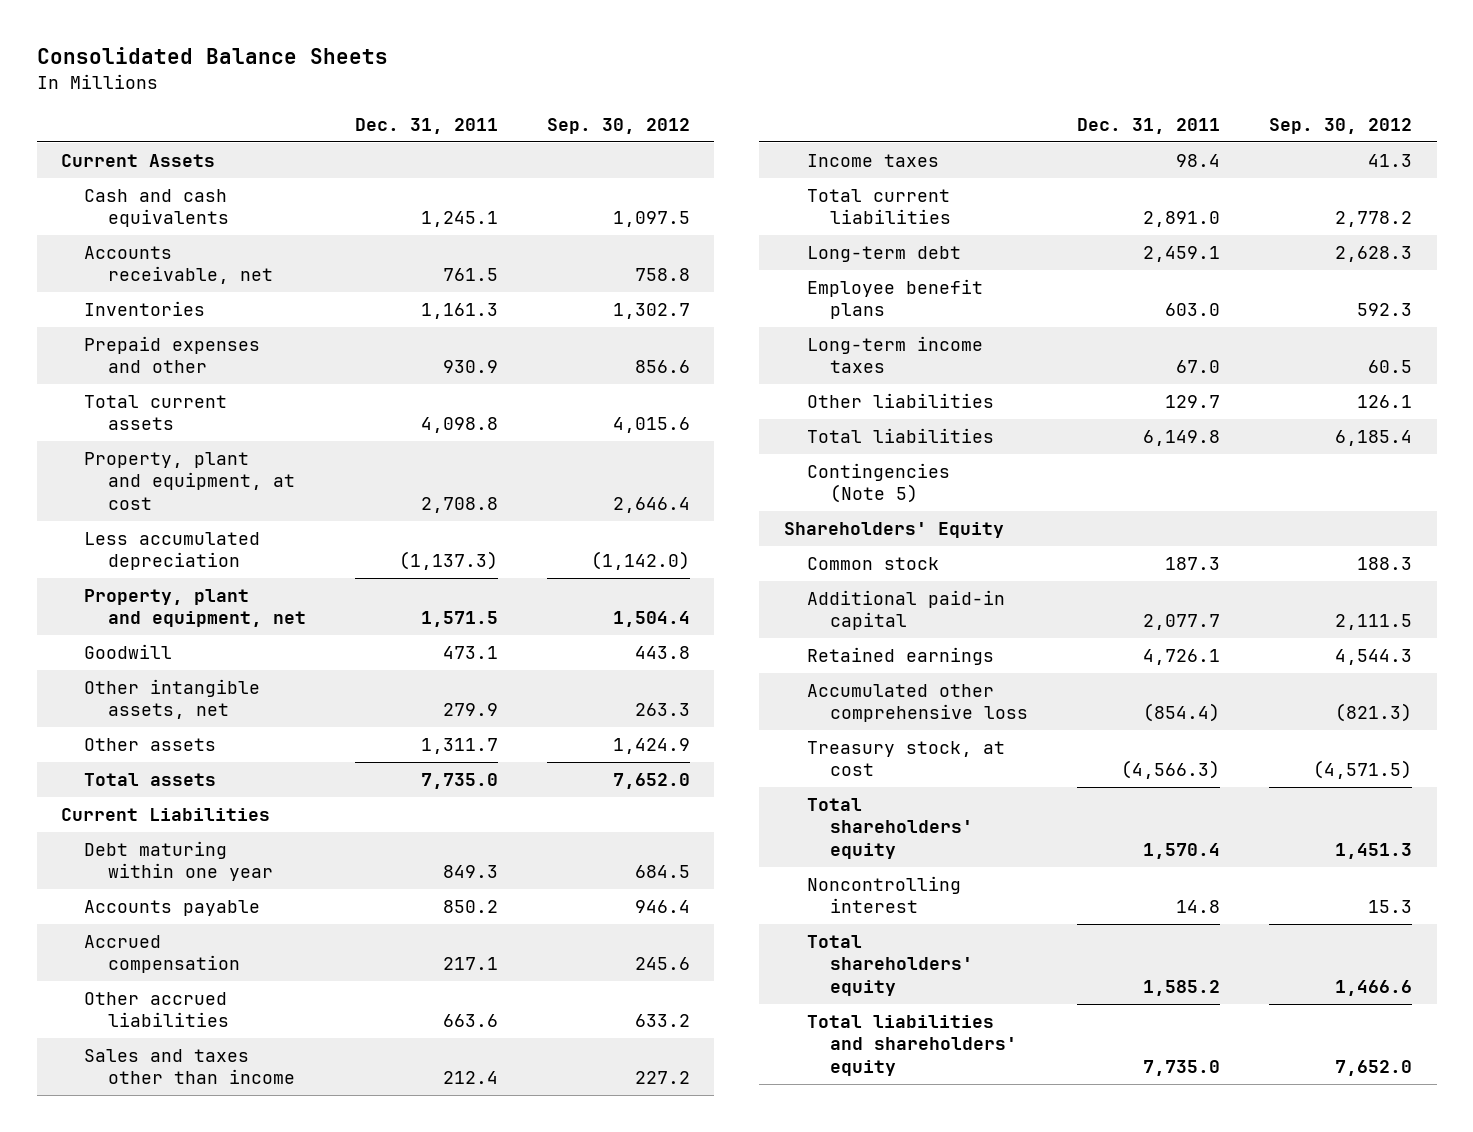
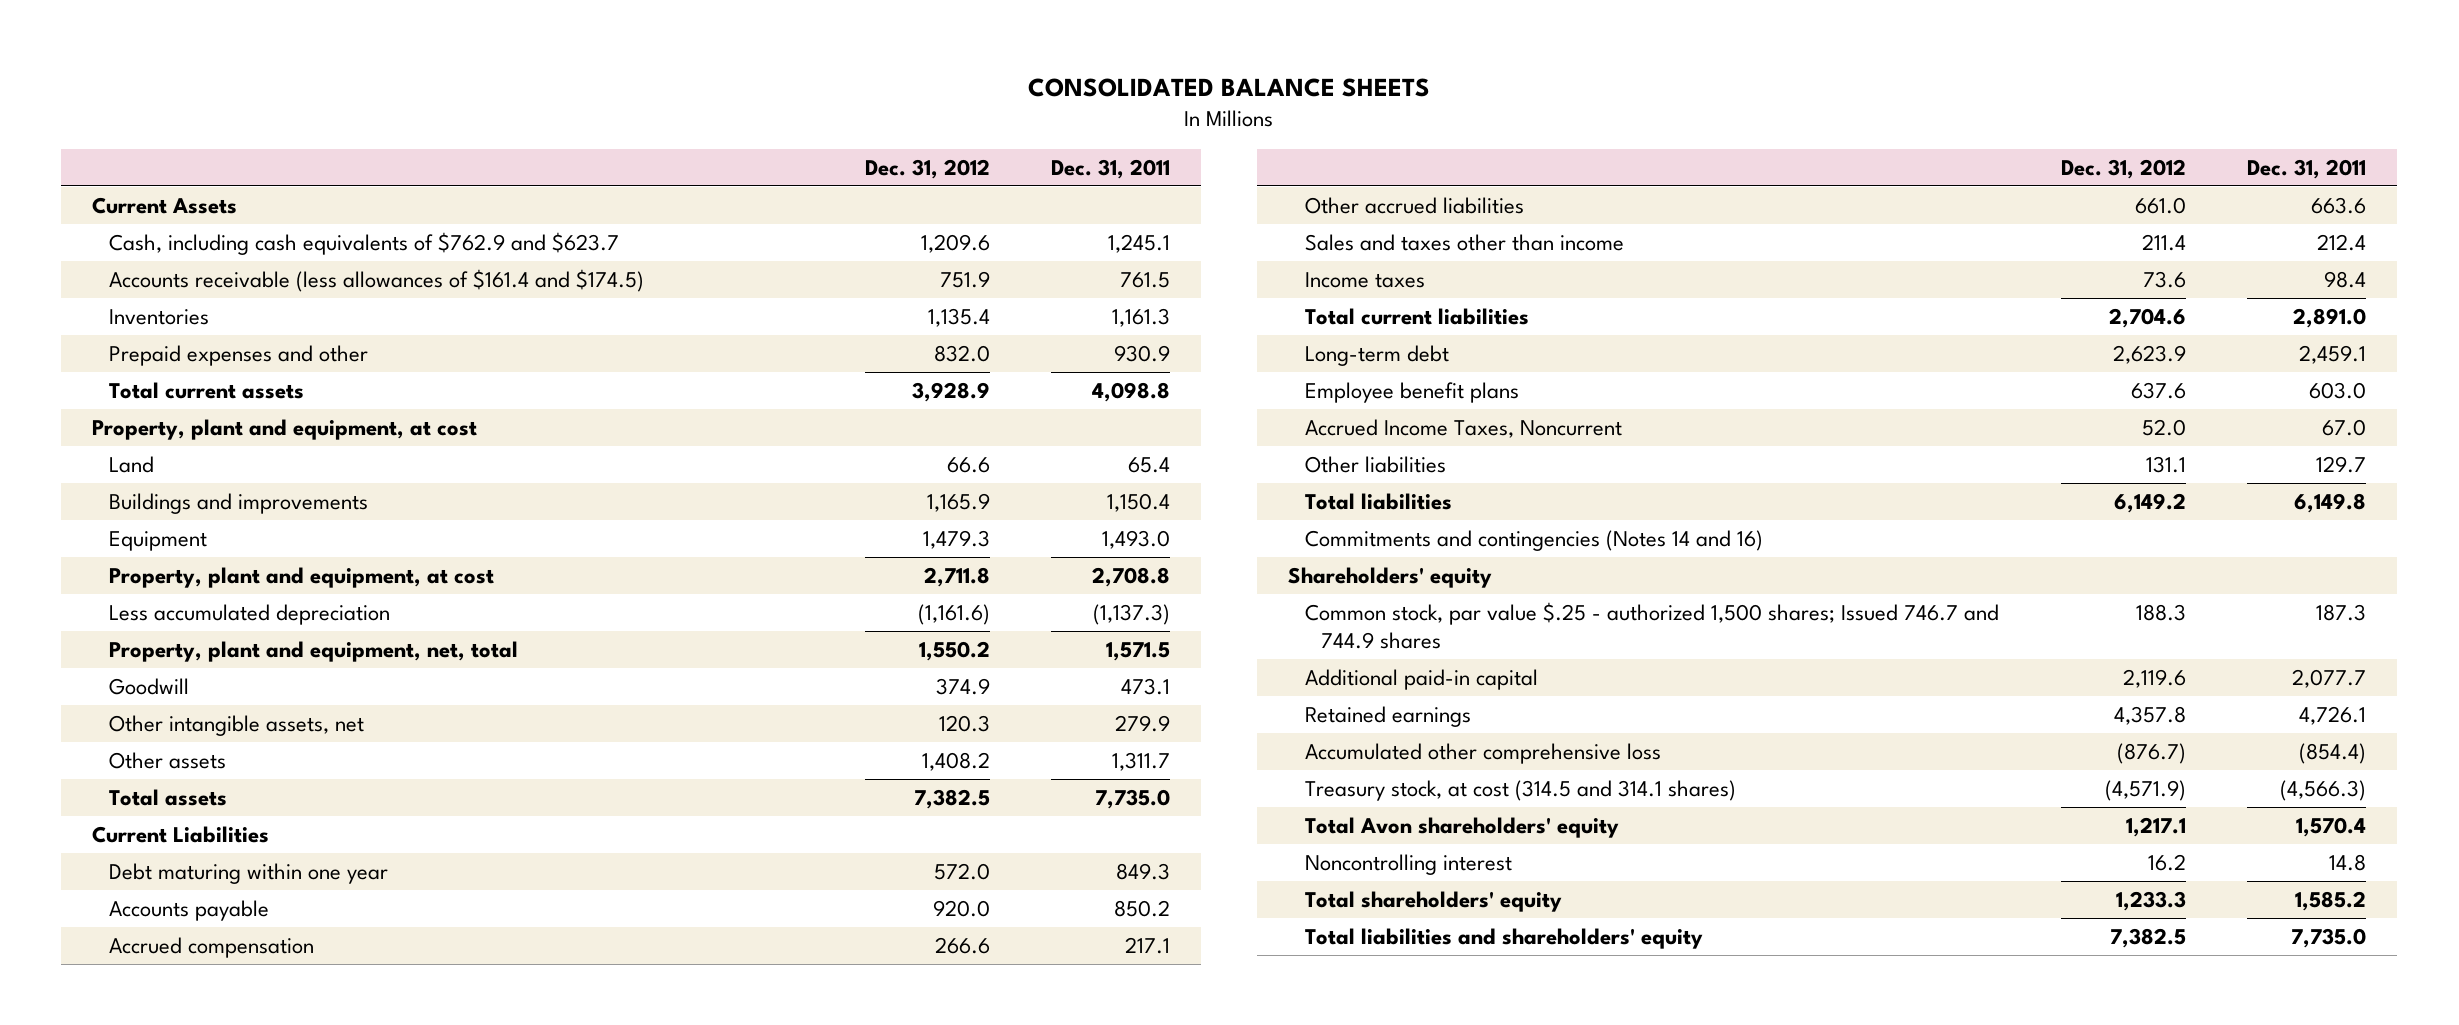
- Consolidated Balance Sheets
+ CONSOLIDATED BALANCE SHEETS
- | Dec. 31, 2011 | Sep. 30, 2012
+ | Dec. 31, 2012 | Dec. 31, 2011
- Cash and cash equivalents | 1,245.1 | 1,097.5
- Accounts receivable, net | 761.5 | 758.8
+ Cash, including cash equivalents of $762.9 and $623.7 | 1,209.6 | 1,245.1
+ Accounts receivable (less allowances of $161.4 and $174.5) | 751.9 | 761.5
+ Property, plant and equipment, at cost
+ Land | 66.6 | 65.4
+ Buildings and improvements | 1,165.9 | 1,150.4
+ Equipment | 1,479.3 | 1,493.0
- Property, plant and equipment, net | 1,571.5 | 1,504.4
+ Property, plant and equipment, net, total | 1,550.2 | 1,571.5
- Long-term income taxes | 67.0 | 60.5
+ Accrued Income Taxes, Noncurrent | 52.0 | 67.0
- Contingencies (Note 5)
- Shareholders' Equity
- Common stock | 187.3 | 188.3
+ Commitments and contingencies (Notes 14 and 16)
+ Shareholders' equity
+ Common stock, par value $.25 - authorized 1,500 shares; Issued 746.7 and 744.9 shares | 188.3 | 187.3
- Treasury stock, at cost | (4,566.3) | (4,571.5)
- Total shareholders' equity | 1,570.4 | 1,451.3
+ Treasury stock, at cost (314.5 and 314.1 shares) | (4,571.9) | (4,566.3)
+ Total Avon shareholders' equity | 1,217.1 | 1,570.4

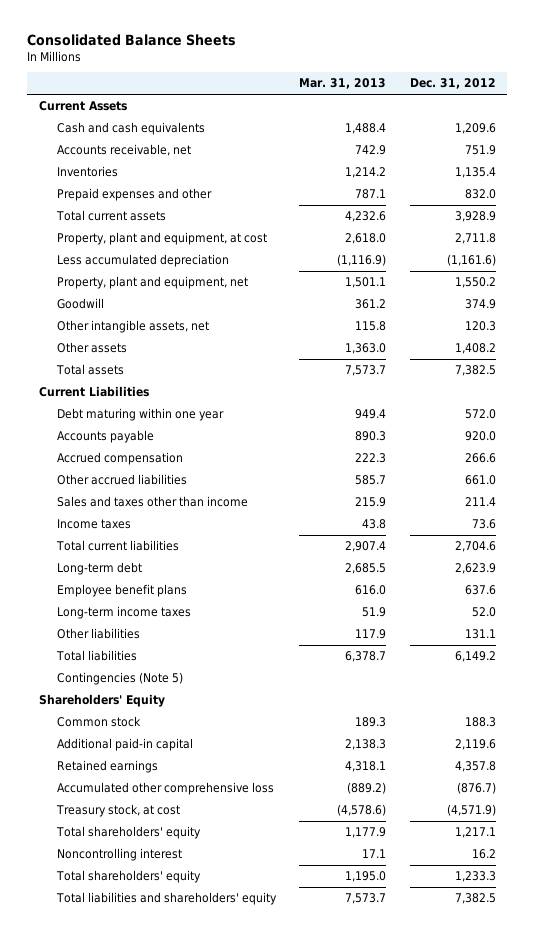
- CONSOLIDATED BALANCE SHEETS
+ Consolidated Balance Sheets
- | Dec. 31, 2012 | Dec. 31, 2011
+ | Mar. 31, 2013 | Dec. 31, 2012
- Cash, including cash equivalents of $762.9 and $623.7 | 1,209.6 | 1,245.1
- Accounts receivable (less allowances of $161.4 and $174.5) | 751.9 | 761.5
+ Cash and cash equivalents | 1,488.4 | 1,209.6
+ Accounts receivable, net | 742.9 | 751.9
- Property, plant and equipment, at cost
- Land | 66.6 | 65.4
- Buildings and improvements | 1,165.9 | 1,150.4
- Equipment | 1,479.3 | 1,493.0
- Property, plant and equipment, net, total | 1,550.2 | 1,571.5
+ Property, plant and equipment, net | 1,501.1 | 1,550.2
- Accrued Income Taxes, Noncurrent | 52.0 | 67.0
+ Long-term income taxes | 51.9 | 52.0
- Commitments and contingencies (Notes 14 and 16)
- Shareholders' equity
- Common stock, par value $.25 - authorized 1,500 shares; Issued 746.7 and 744.9 shares | 188.3 | 187.3
+ Contingencies (Note 5)
+ Shareholders' Equity
+ Common stock | 189.3 | 188.3
- Treasury stock, at cost (314.5 and 314.1 shares) | (4,571.9) | (4,566.3)
- Total Avon shareholders' equity | 1,217.1 | 1,570.4
+ Treasury stock, at cost | (4,578.6) | (4,571.9)
+ Total shareholders' equity | 1,177.9 | 1,217.1

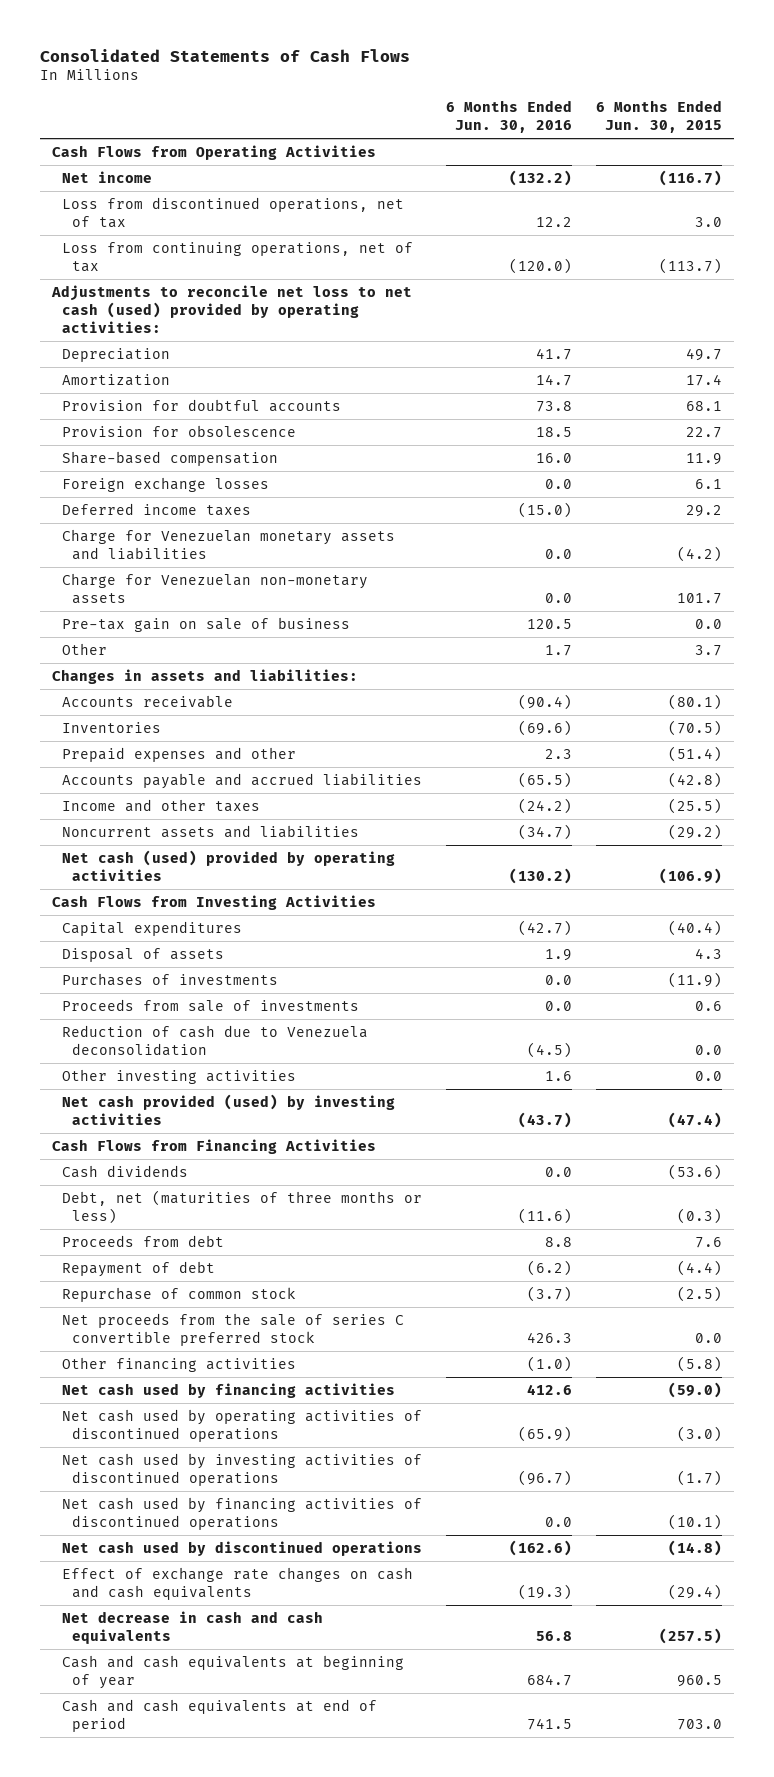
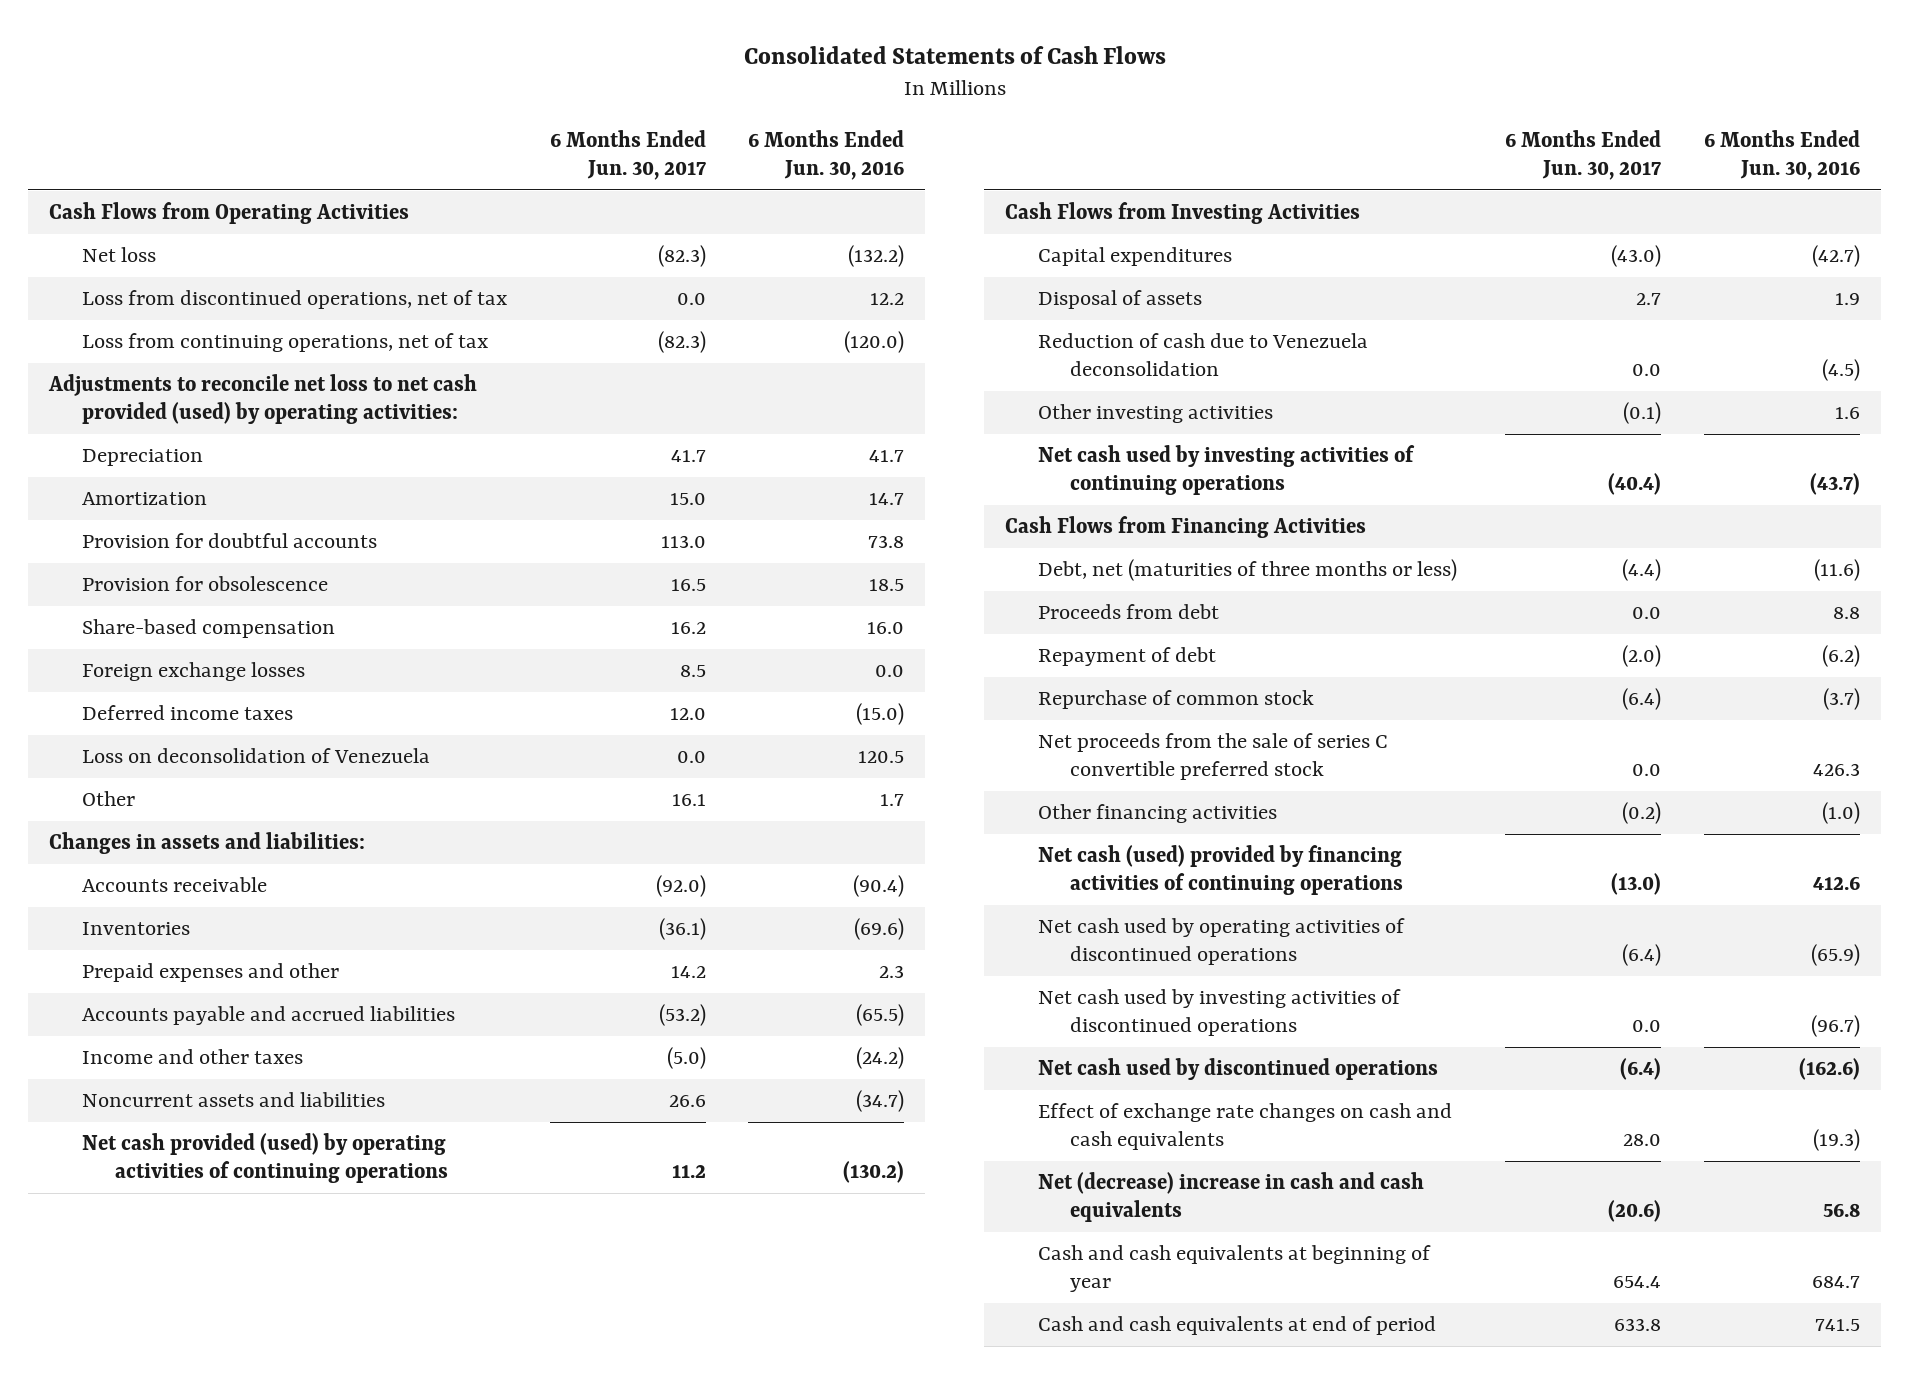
- | 6 Months Ended Jun. 30, 2016 | 6 Months Ended Jun. 30, 2015
+ | 6 Months Ended Jun. 30, 2017 | 6 Months Ended Jun. 30, 2016
- Net income | (132.2) | (116.7)
+ Net loss | (82.3) | (132.2)
- Adjustments to reconcile net loss to net cash (used) provided by operating activities:
+ Adjustments to reconcile net loss to net cash provided (used) by operating activities:
- Charge for Venezuelan monetary assets and liabilities | 0.0 | (4.2)
- Charge for Venezuelan non-monetary assets | 0.0 | 101.7
- Pre-tax gain on sale of business | 120.5 | 0.0
+ Loss on deconsolidation of Venezuela | 0.0 | 120.5
- Net cash (used) provided by operating activities | (130.2) | (106.9)
+ Net cash provided (used) by operating activities of continuing operations | 11.2 | (130.2)
- Purchases of investments | 0.0 | (11.9)
- Proceeds from sale of investments | 0.0 | 0.6
- Net cash provided (used) by investing activities | (43.7) | (47.4)
+ Net cash used by investing activities of continuing operations | (40.4) | (43.7)
- Cash dividends | 0.0 | (53.6)
- Net cash used by financing activities | 412.6 | (59.0)
+ Net cash (used) provided by financing activities of continuing operations | (13.0) | 412.6
- Net cash used by financing activities of discontinued operations | 0.0 | (10.1)
- Net decrease in cash and cash equivalents | 56.8 | (257.5)
+ Net (decrease) increase in cash and cash equivalents | (20.6) | 56.8

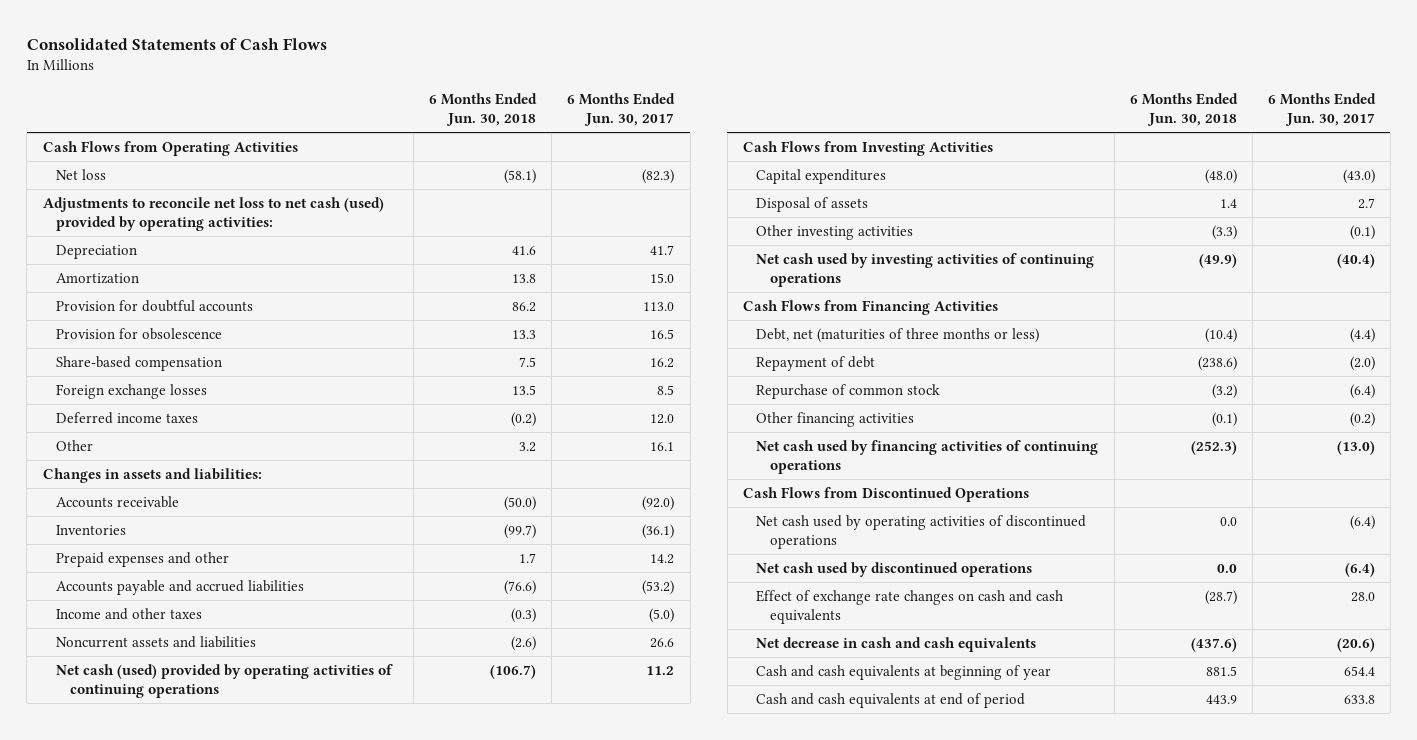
- | 6 Months Ended Jun. 30, 2017 | 6 Months Ended Jun. 30, 2016
+ | 6 Months Ended Jun. 30, 2018 | 6 Months Ended Jun. 30, 2017
- Loss from discontinued operations, net of tax | 0.0 | 12.2
- Loss from continuing operations, net of tax | (82.3) | (120.0)
- Adjustments to reconcile net loss to net cash provided (used) by operating activities:
+ Adjustments to reconcile net loss to net cash (used) provided by operating activities:
- Loss on deconsolidation of Venezuela | 0.0 | 120.5
- Net cash provided (used) by operating activities of continuing operations | 11.2 | (130.2)
+ Net cash (used) provided by operating activities of continuing operations | (106.7) | 11.2
- Reduction of cash due to Venezuela deconsolidation | 0.0 | (4.5)
- Proceeds from debt | 0.0 | 8.8
- Net proceeds from the sale of series C convertible preferred stock | 0.0 | 426.3
- Net cash (used) provided by financing activities of continuing operations | (13.0) | 412.6
+ Net cash used by financing activities of continuing operations | (252.3) | (13.0)
+ Cash Flows from Discontinued Operations
- Net cash used by investing activities of discontinued operations | 0.0 | (96.7)
- Net (decrease) increase in cash and cash equivalents | (20.6) | 56.8
+ Net decrease in cash and cash equivalents | (437.6) | (20.6)

